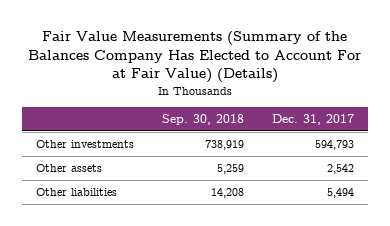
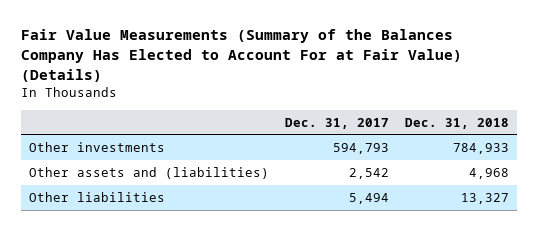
- | Sep. 30, 2018 | Dec. 31, 2017
+ | Dec. 31, 2017 | Dec. 31, 2018
- Other assets | 5,259 | 2,542
+ Other assets and (liabilities) | 2,542 | 4,968

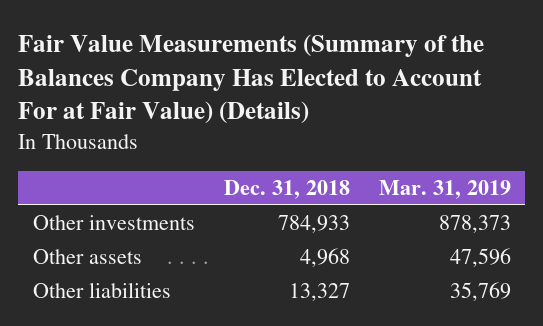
- | Dec. 31, 2017 | Dec. 31, 2018
+ | Dec. 31, 2018 | Mar. 31, 2019
- Other assets and (liabilities) | 2,542 | 4,968
+ Other assets | 4,968 | 47,596

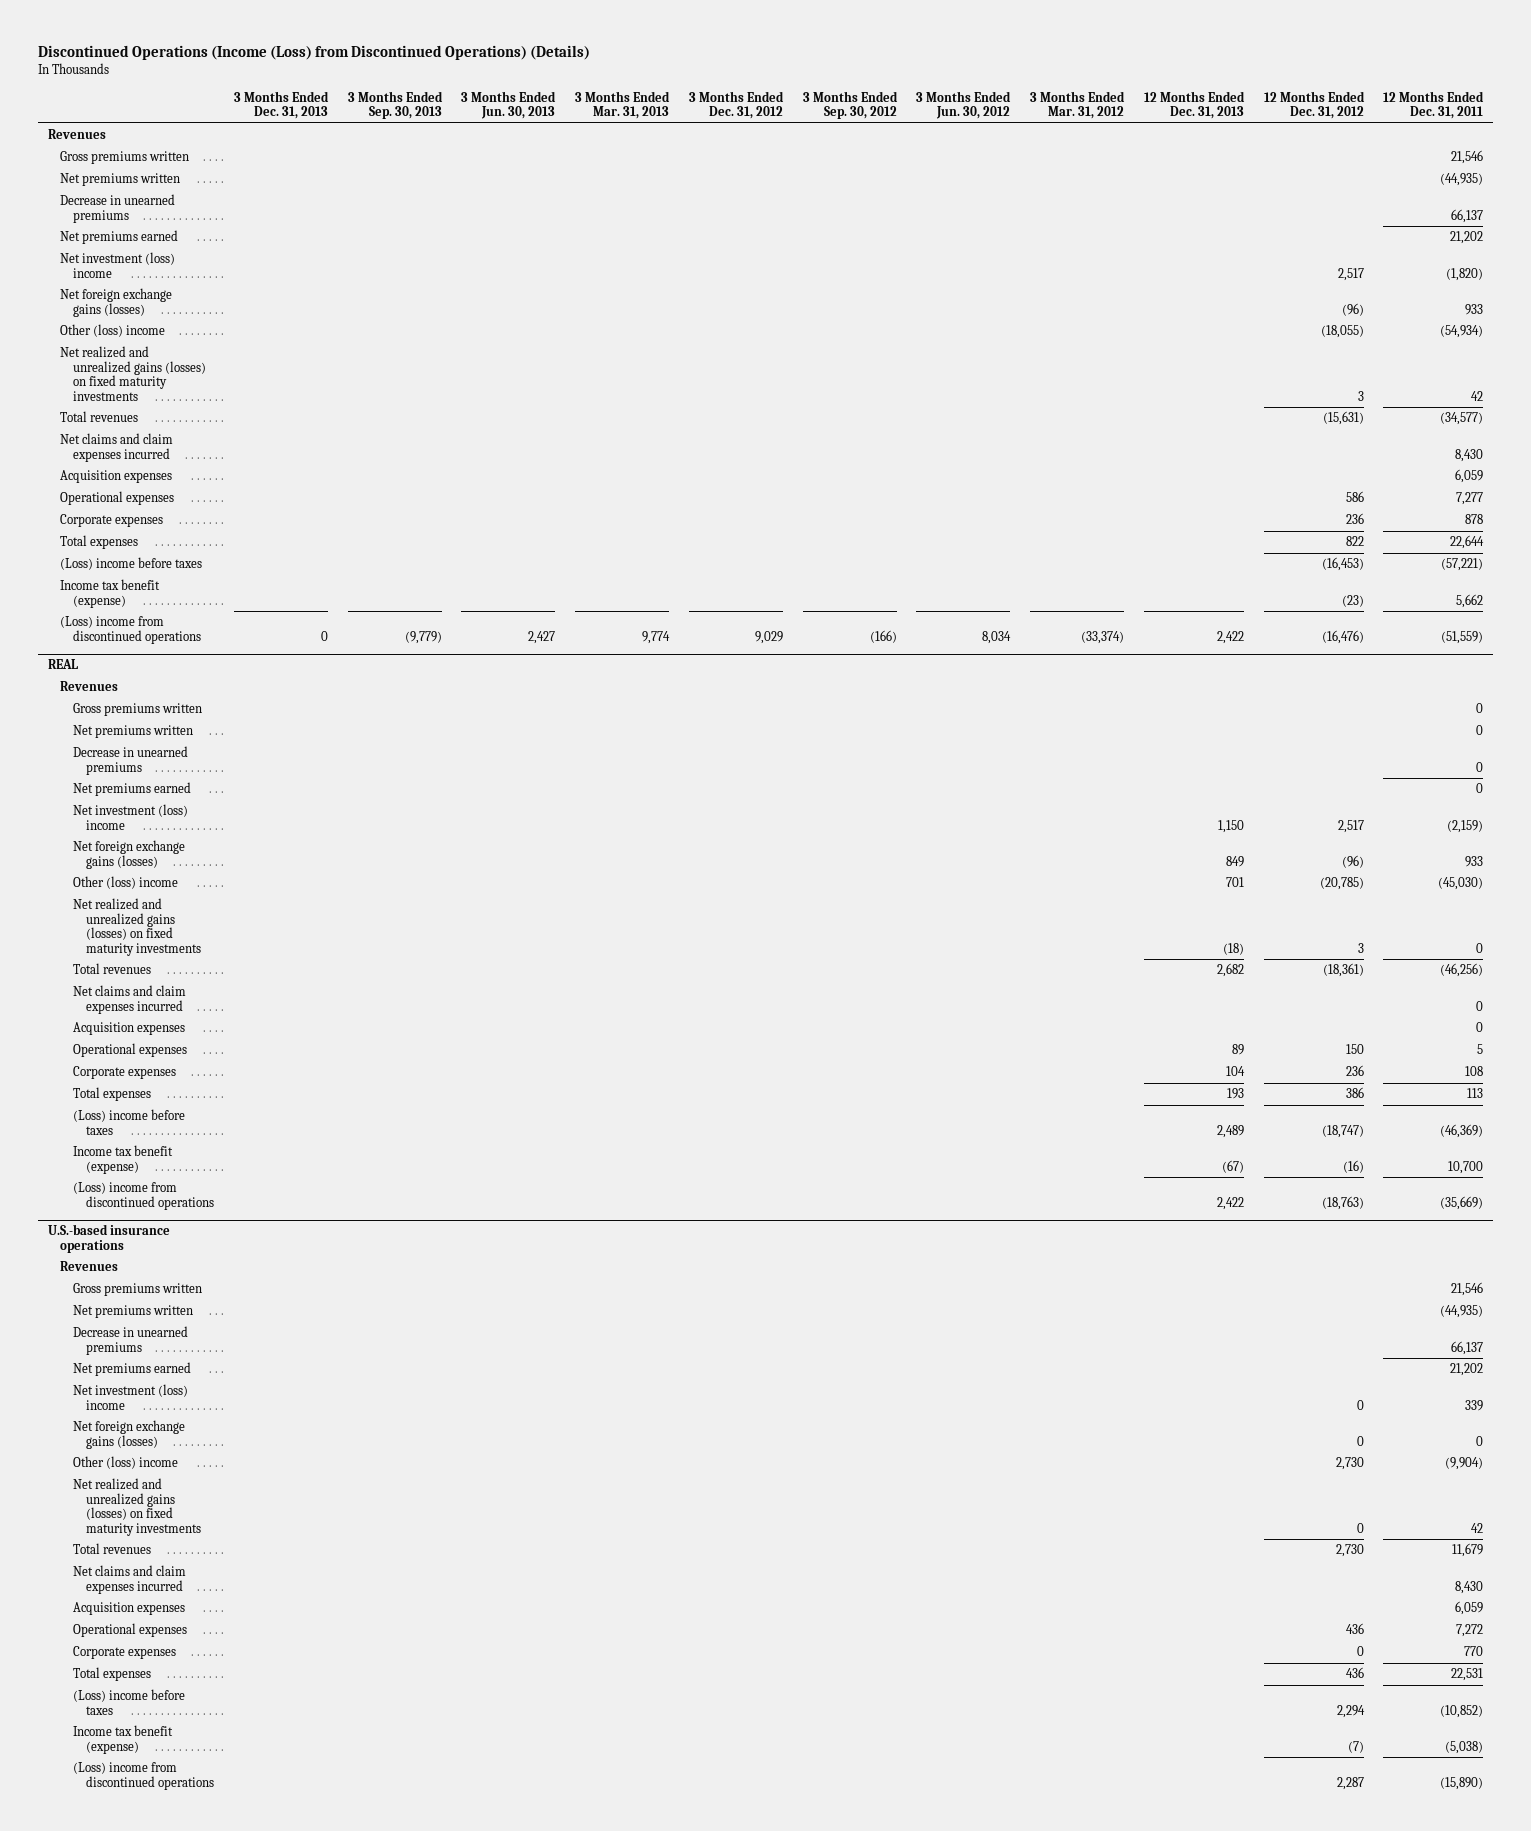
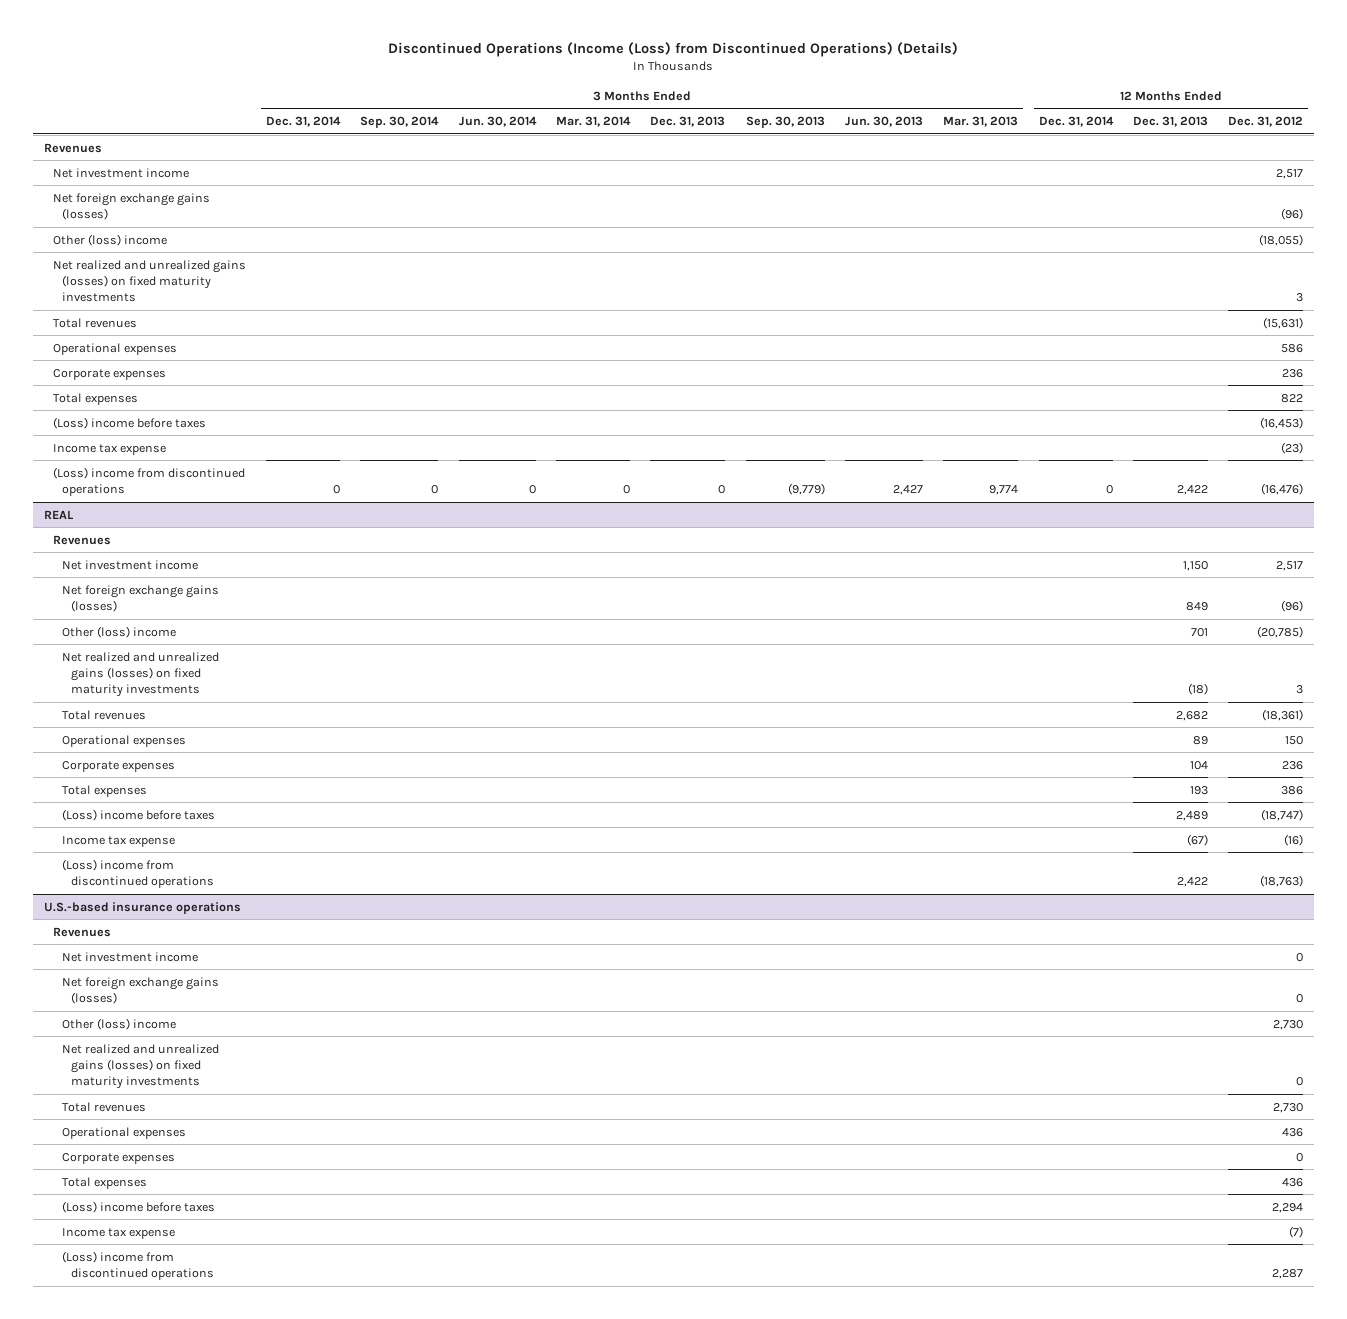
- | 3 Months Ended Dec. 31, 2013 | 3 Months Ended Sep. 30, 2013 | 3 Months Ended Jun. 30, 2013 | 3 Months Ended Mar. 31, 2013 | 3 Months Ended Dec. 31, 2012 | 3 Months Ended Sep. 30, 2012 | 3 Months Ended Jun. 30, 2012 | 3 Months Ended Mar. 31, 2012 | 12 Months Ended Dec. 31, 2013 | 12 Months Ended Dec. 31, 2012 | 12 Months Ended Dec. 31, 2011
+ | 3 Months Ended Dec. 31, 2014 | 3 Months Ended Sep. 30, 2014 | 3 Months Ended Jun. 30, 2014 | 3 Months Ended Mar. 31, 2014 | 3 Months Ended Dec. 31, 2013 | 3 Months Ended Sep. 30, 2013 | 3 Months Ended Jun. 30, 2013 | 3 Months Ended Mar. 31, 2013 | 12 Months Ended Dec. 31, 2014 | 12 Months Ended Dec. 31, 2013 | 12 Months Ended Dec. 31, 2012
- Gross premiums written | | | | | | | | | | | 21,546
- Net premiums written | | | | | | | | | | | (44,935)
- Decrease in unearned premiums | | | | | | | | | | | 66,137
- Net premiums earned | | | | | | | | | | | 21,202
- Net investment (loss) income | | | | | | | | | | 2,517 | (1,820)
+ Net investment income | | | | | | | | | | | 2,517
- Net claims and claim expenses incurred | | | | | | | | | | | 8,430
- Acquisition expenses | | | | | | | | | | | 6,059
- Income tax benefit (expense) | | | | | | | | | | (23) | 5,662
+ Income tax expense | | | | | | | | | | | (23)
@ REAL
- Gross premiums written | | | | | | | | | | | 0
- Net premiums written | | | | | | | | | | | 0
- Decrease in unearned premiums | | | | | | | | | | | 0
- Net premiums earned | | | | | | | | | | | 0
- Net investment (loss) income | | | | | | | | | 1,150 | 2,517 | (2,159)
+ Net investment income | | | | | | | | | | 1,150 | 2,517
- Net claims and claim expenses incurred | | | | | | | | | | | 0
- Acquisition expenses | | | | | | | | | | | 0
- Income tax benefit (expense) | | | | | | | | | (67) | (16) | 10,700
+ Income tax expense | | | | | | | | | | (67) | (16)
@ U.S.-based insurance operations
- Gross premiums written | | | | | | | | | | | 21,546
- Net premiums written | | | | | | | | | | | (44,935)
- Decrease in unearned premiums | | | | | | | | | | | 66,137
- Net premiums earned | | | | | | | | | | | 21,202
- Net investment (loss) income | | | | | | | | | | 0 | 339
+ Net investment income | | | | | | | | | | | 0
- Net claims and claim expenses incurred | | | | | | | | | | | 8,430
- Acquisition expenses | | | | | | | | | | | 6,059
- Income tax benefit (expense) | | | | | | | | | | (7) | (5,038)
+ Income tax expense | | | | | | | | | | | (7)

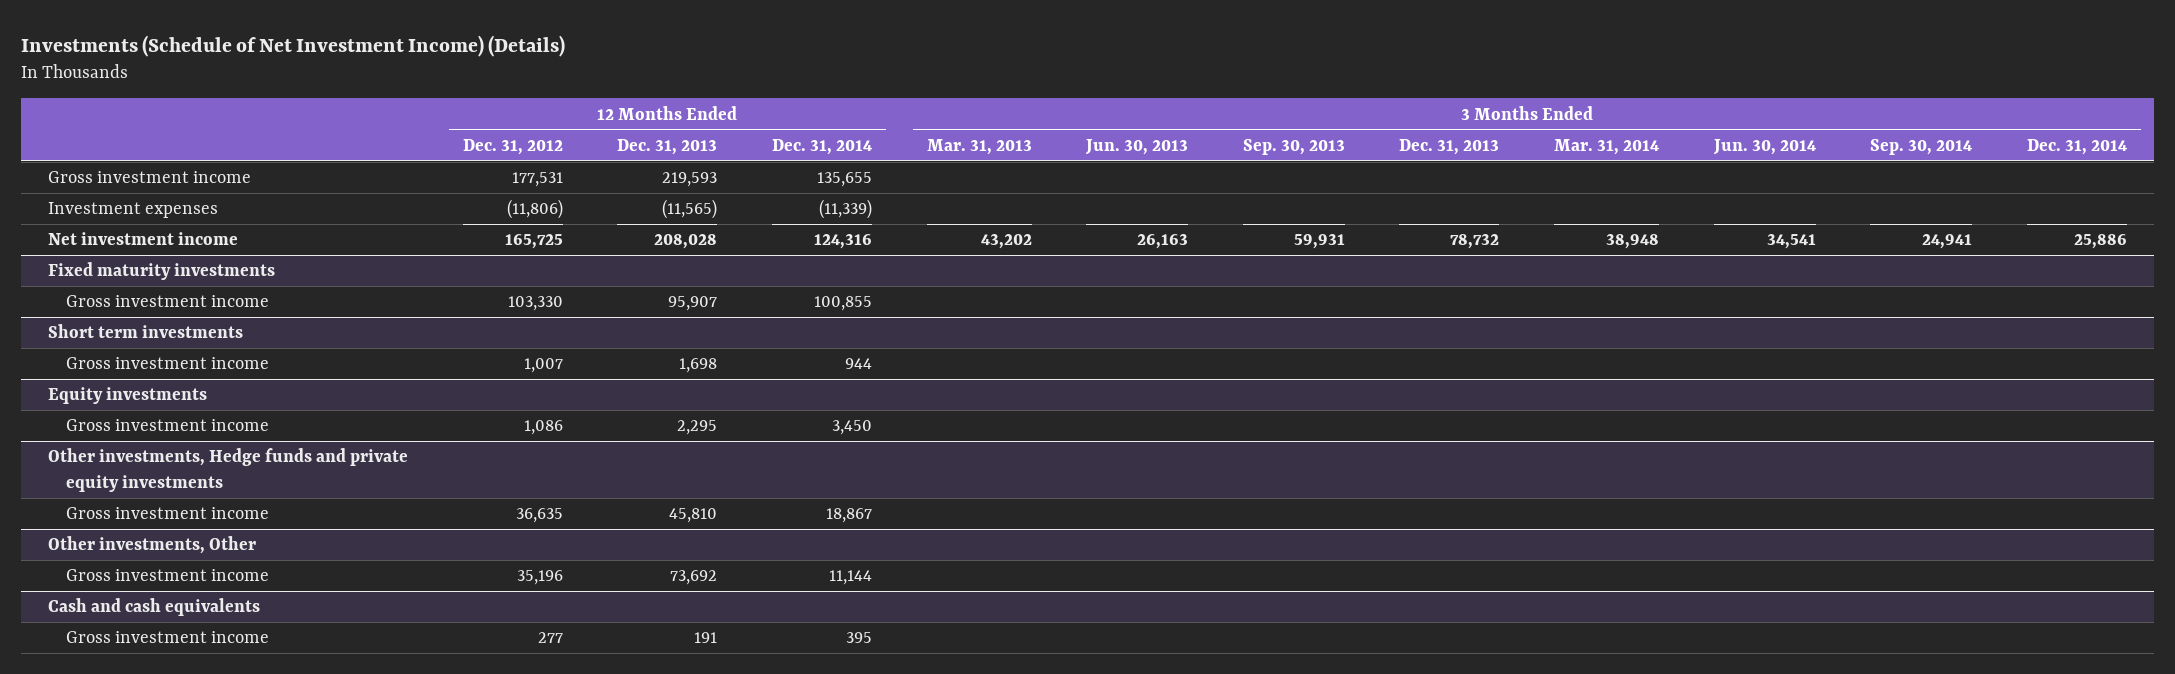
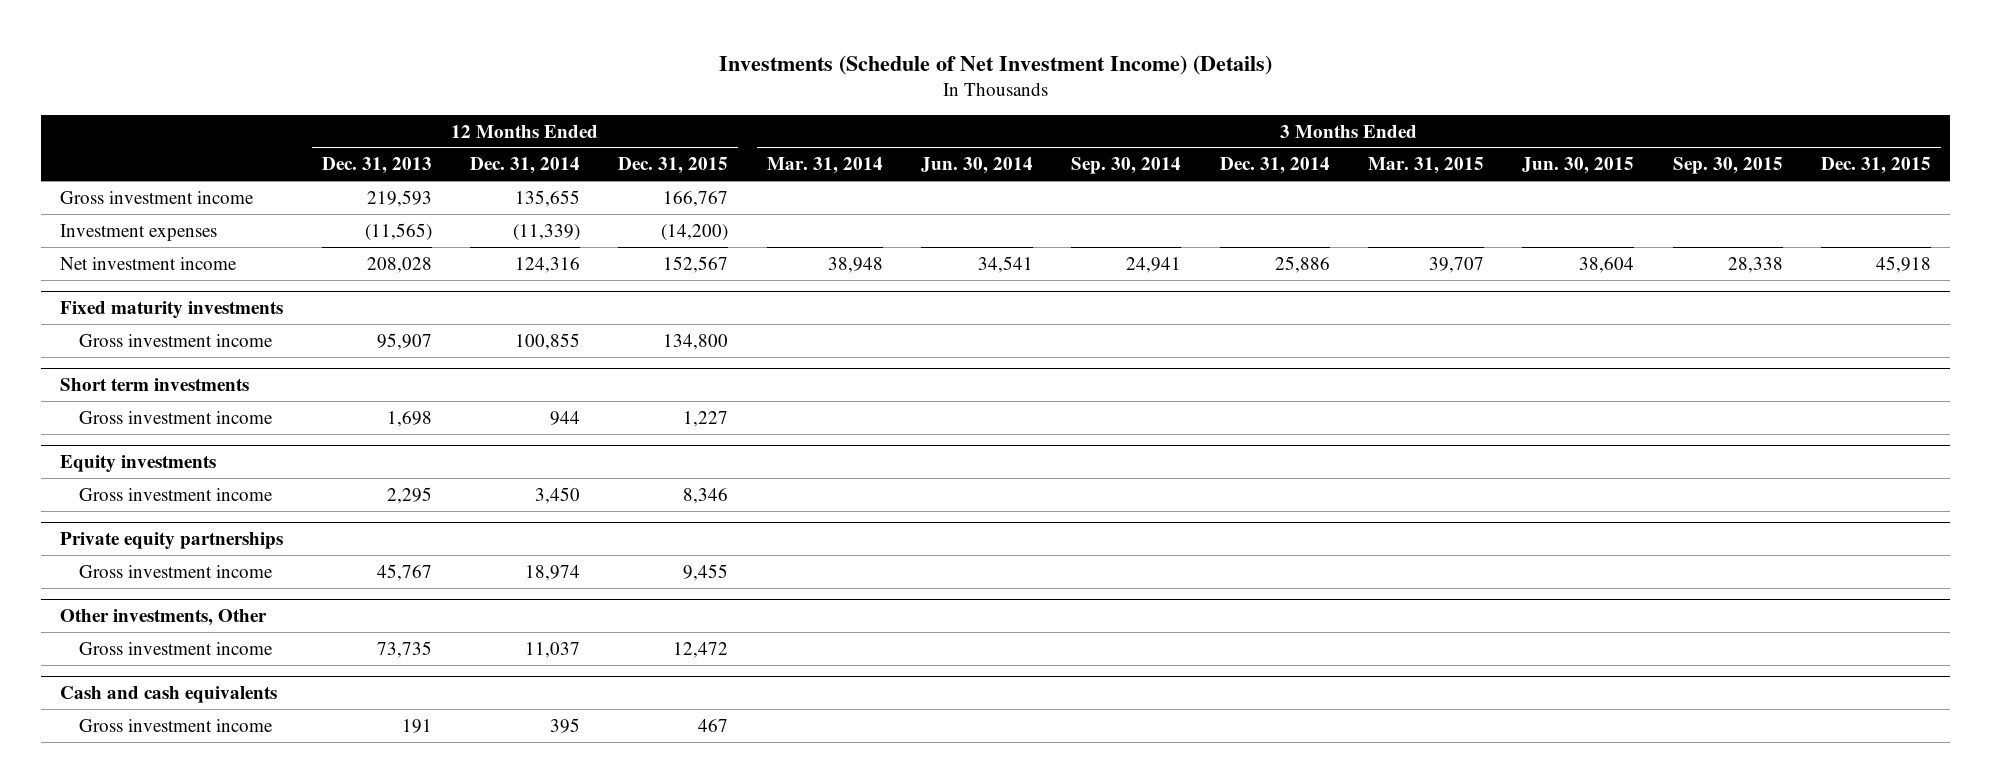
- | 12 Months Ended Dec. 31, 2012 | 12 Months Ended Dec. 31, 2013 | 12 Months Ended Dec. 31, 2014 | 3 Months Ended Mar. 31, 2013 | 3 Months Ended Jun. 30, 2013 | 3 Months Ended Sep. 30, 2013 | 3 Months Ended Dec. 31, 2013 | 3 Months Ended Mar. 31, 2014 | 3 Months Ended Jun. 30, 2014 | 3 Months Ended Sep. 30, 2014 | 3 Months Ended Dec. 31, 2014
+ | 12 Months Ended Dec. 31, 2013 | 12 Months Ended Dec. 31, 2014 | 12 Months Ended Dec. 31, 2015 | 3 Months Ended Mar. 31, 2014 | 3 Months Ended Jun. 30, 2014 | 3 Months Ended Sep. 30, 2014 | 3 Months Ended Dec. 31, 2014 | 3 Months Ended Mar. 31, 2015 | 3 Months Ended Jun. 30, 2015 | 3 Months Ended Sep. 30, 2015 | 3 Months Ended Dec. 31, 2015
- Other investments, Hedge funds and private equity investments
- Gross investment income | 36,635 | 45,810 | 18,867 | | | | | | | |
+ Private equity partnerships
+ Gross investment income | 45,767 | 18,974 | 9,455 | | | | | | | |
@ Other investments, Other
- Gross investment income | 35,196 | 73,692 | 11,144 | | | | | | | |
+ Gross investment income | 73,735 | 11,037 | 12,472 | | | | | | | |

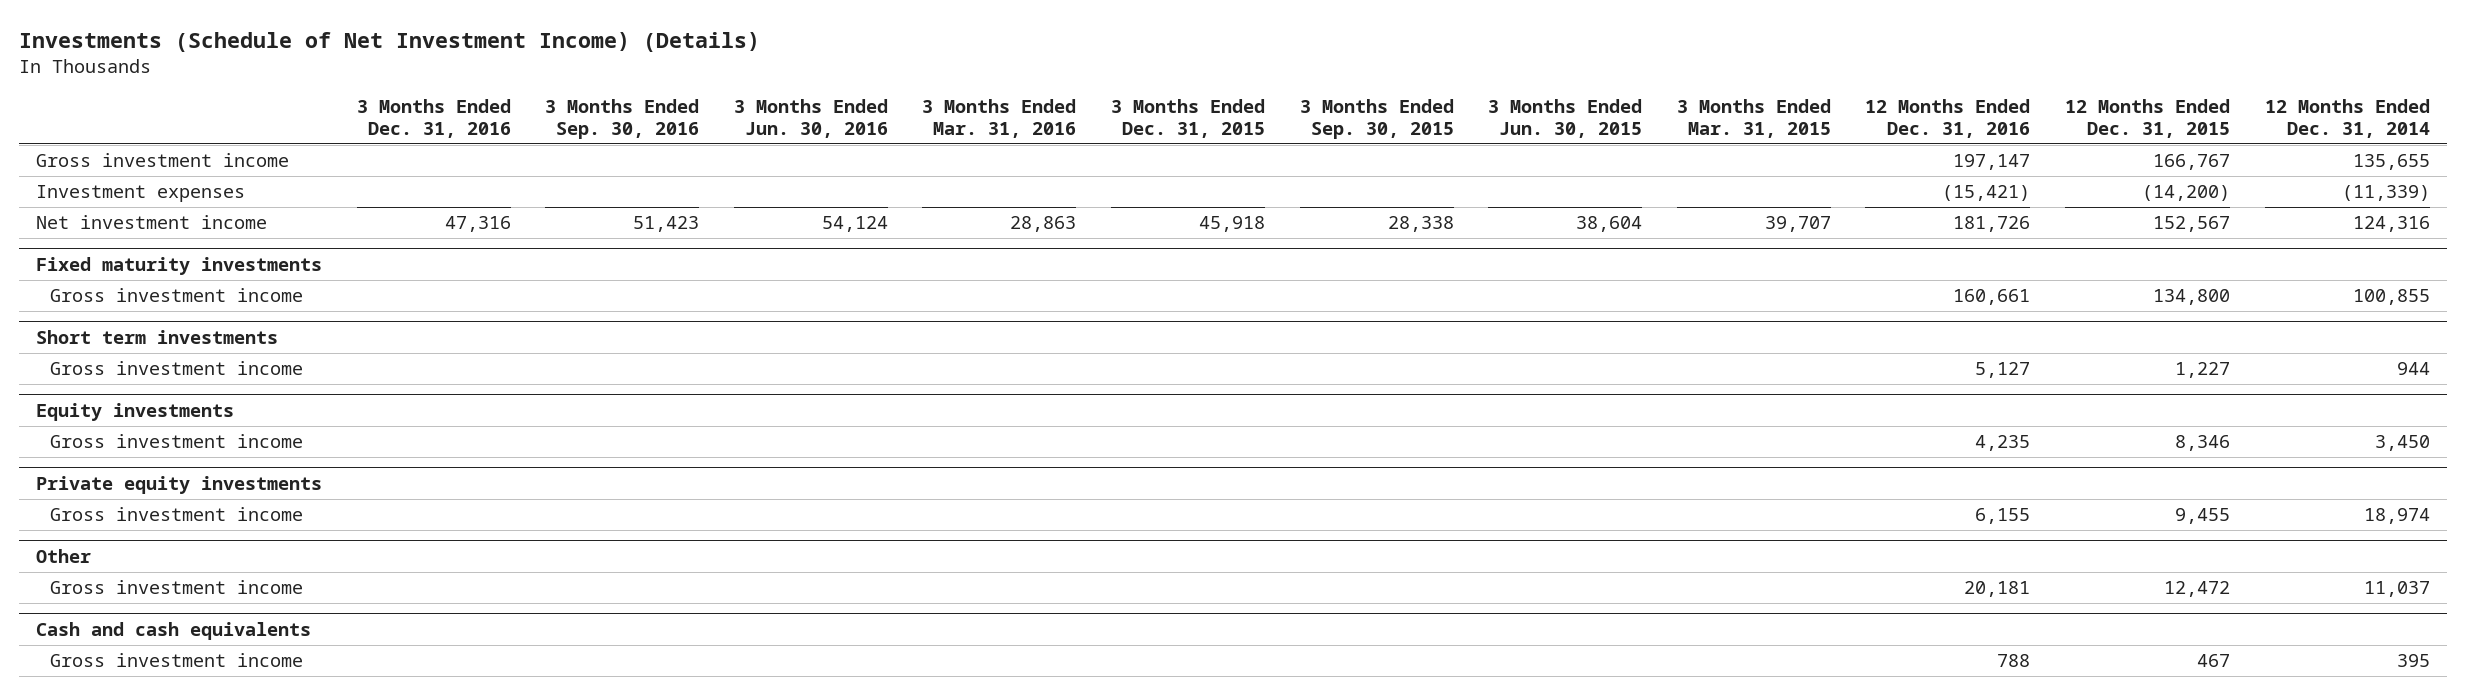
- | 12 Months Ended Dec. 31, 2013 | 12 Months Ended Dec. 31, 2014 | 12 Months Ended Dec. 31, 2015 | 3 Months Ended Mar. 31, 2014 | 3 Months Ended Jun. 30, 2014 | 3 Months Ended Sep. 30, 2014 | 3 Months Ended Dec. 31, 2014 | 3 Months Ended Mar. 31, 2015 | 3 Months Ended Jun. 30, 2015 | 3 Months Ended Sep. 30, 2015 | 3 Months Ended Dec. 31, 2015
+ | 3 Months Ended Dec. 31, 2016 | 3 Months Ended Sep. 30, 2016 | 3 Months Ended Jun. 30, 2016 | 3 Months Ended Mar. 31, 2016 | 3 Months Ended Dec. 31, 2015 | 3 Months Ended Sep. 30, 2015 | 3 Months Ended Jun. 30, 2015 | 3 Months Ended Mar. 31, 2015 | 12 Months Ended Dec. 31, 2016 | 12 Months Ended Dec. 31, 2015 | 12 Months Ended Dec. 31, 2014
- Private equity partnerships
+ Private equity investments
- Other investments, Other
+ Other

